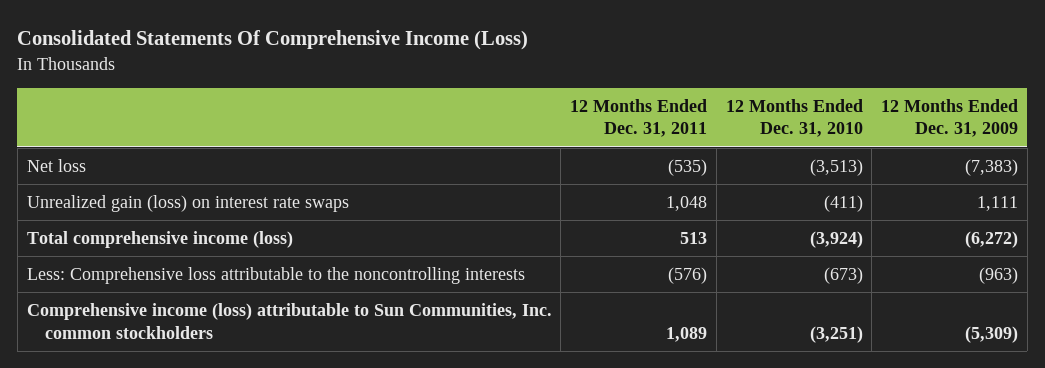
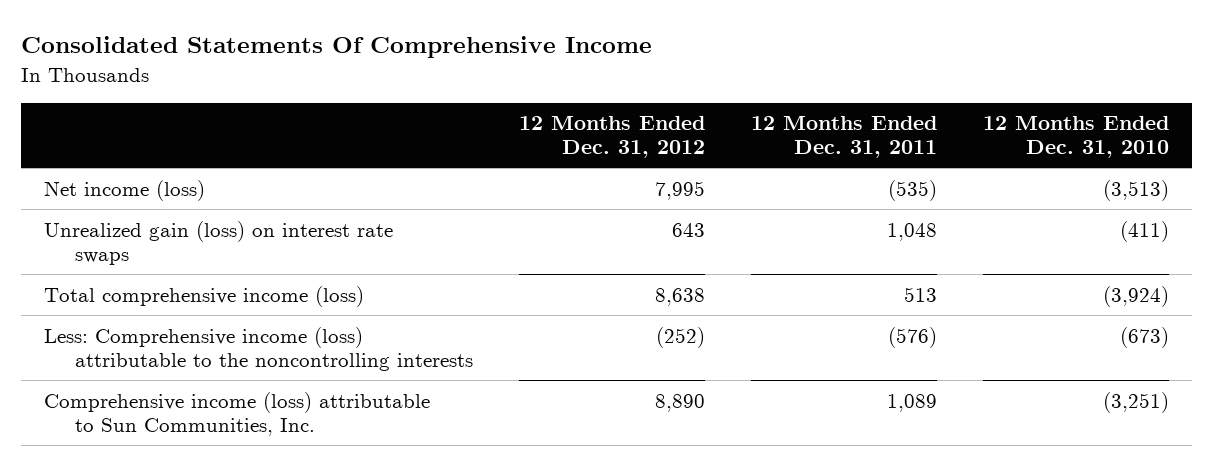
- Consolidated Statements Of Comprehensive Income (Loss)
+ Consolidated Statements Of Comprehensive Income
- | 12 Months Ended Dec. 31, 2011 | 12 Months Ended Dec. 31, 2010 | 12 Months Ended Dec. 31, 2009
+ | 12 Months Ended Dec. 31, 2012 | 12 Months Ended Dec. 31, 2011 | 12 Months Ended Dec. 31, 2010
- Net loss | (535) | (3,513) | (7,383)
+ Net income (loss) | 7,995 | (535) | (3,513)
- Less: Comprehensive loss attributable to the noncontrolling interests | (576) | (673) | (963)
- Comprehensive income (loss) attributable to Sun Communities, Inc. common stockholders | 1,089 | (3,251) | (5,309)
+ Less: Comprehensive income (loss) attributable to the noncontrolling interests | (252) | (576) | (673)
+ Comprehensive income (loss) attributable to Sun Communities, Inc. | 8,890 | 1,089 | (3,251)

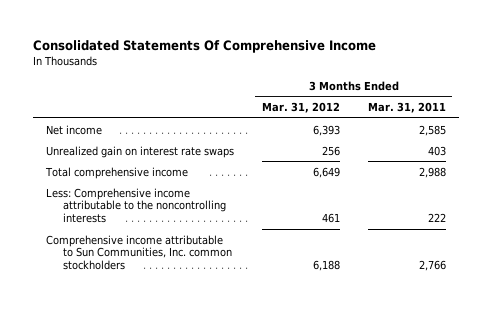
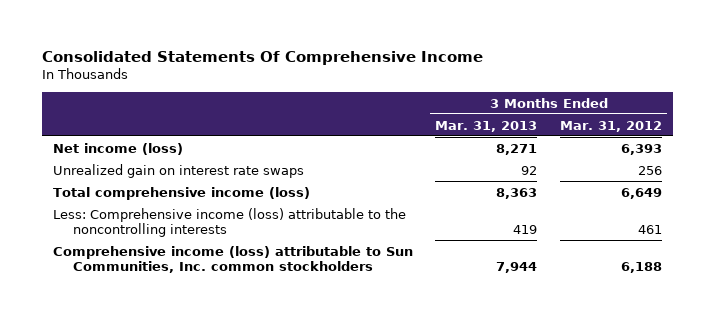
- | 3 Months Ended Mar. 31, 2012 | 3 Months Ended Mar. 31, 2011
+ | 3 Months Ended Mar. 31, 2013 | 3 Months Ended Mar. 31, 2012
- Net income | 6,393 | 2,585
+ Net income (loss) | 8,271 | 6,393
- Total comprehensive income | 6,649 | 2,988
- Less: Comprehensive income attributable to the noncontrolling interests | 461 | 222
- Comprehensive income attributable to Sun Communities, Inc. common stockholders | 6,188 | 2,766
+ Total comprehensive income (loss) | 8,363 | 6,649
+ Less: Comprehensive income (loss) attributable to the noncontrolling interests | 419 | 461
+ Comprehensive income (loss) attributable to Sun Communities, Inc. common stockholders | 7,944 | 6,188

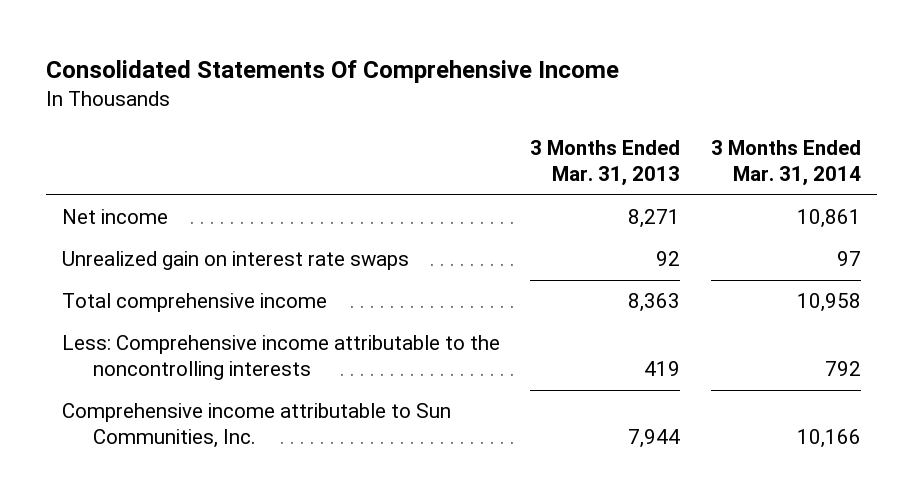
- | 3 Months Ended Mar. 31, 2013 | 3 Months Ended Mar. 31, 2012
+ | 3 Months Ended Mar. 31, 2013 | 3 Months Ended Mar. 31, 2014
- Net income (loss) | 8,271 | 6,393
+ Net income | 8,271 | 10,861
- Total comprehensive income (loss) | 8,363 | 6,649
- Less: Comprehensive income (loss) attributable to the noncontrolling interests | 419 | 461
- Comprehensive income (loss) attributable to Sun Communities, Inc. common stockholders | 7,944 | 6,188
+ Total comprehensive income | 8,363 | 10,958
+ Less: Comprehensive income attributable to the noncontrolling interests | 419 | 792
+ Comprehensive income attributable to Sun Communities, Inc. | 7,944 | 10,166

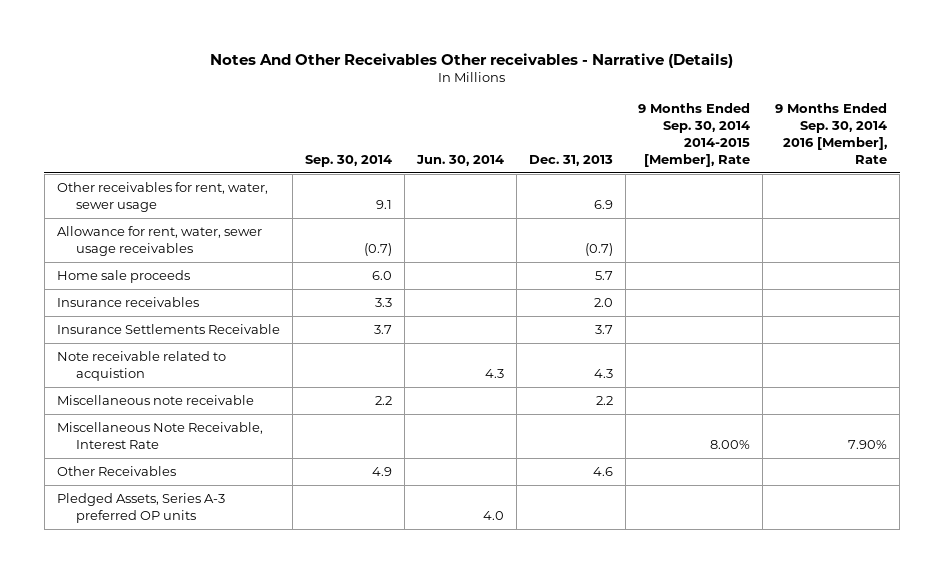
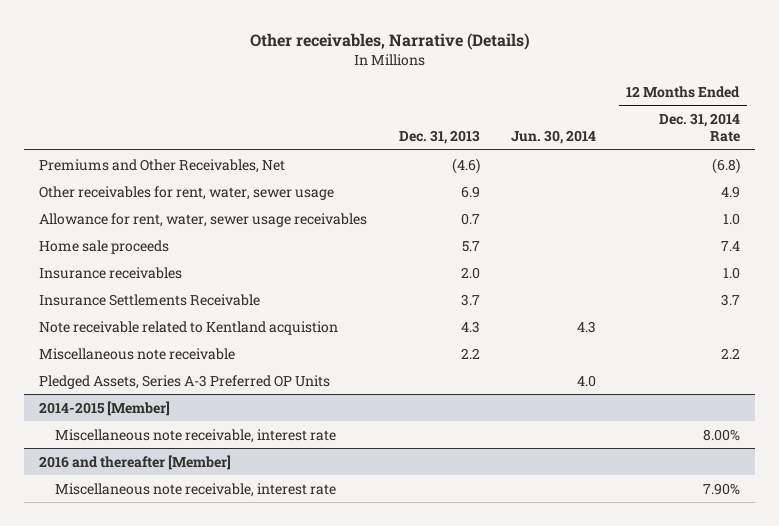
- Notes And Other Receivables Other receivables - Narrative (Details)
+ Other receivables, Narrative (Details)
- | Sep. 30, 2014 | Jun. 30, 2014 | Dec. 31, 2013 | 9 Months Ended Sep. 30, 2014 2014-2015 [Member], Rate | 9 Months Ended Sep. 30, 2014 2016 [Member], Rate
+ | Dec. 31, 2013 | Jun. 30, 2014 | 12 Months Ended Dec. 31, 2014 Rate
+ Premiums and Other Receivables, Net | (4.6) | | (6.8)
- Allowance for rent, water, sewer usage receivables | (0.7) | | (0.7) | |
+ Allowance for rent, water, sewer usage receivables | 0.7 | | 1.0
- Note receivable related to acquistion | | 4.3 | 4.3 | |
+ Note receivable related to Kentland acquistion | 4.3 | 4.3 |
- Miscellaneous Note Receivable, Interest Rate | | | | 8.00% | 7.90%
- Other Receivables | 4.9 | | 4.6 | |
- Pledged Assets, Series A-3 preferred OP units | | 4.0 | | |
+ Pledged Assets, Series A-3 Preferred OP Units | | 4.0 |
+ 2014-2015 [Member]
+ Miscellaneous note receivable, interest rate | | | 8.00%
+ 2016 and thereafter [Member]
+ Miscellaneous note receivable, interest rate | | | 7.90%

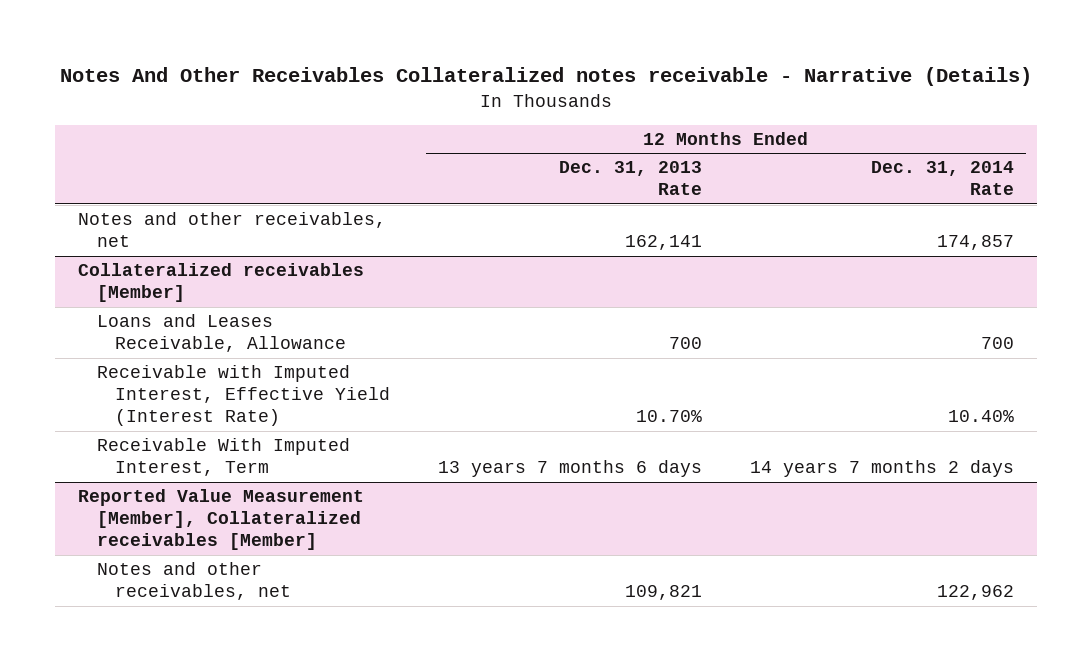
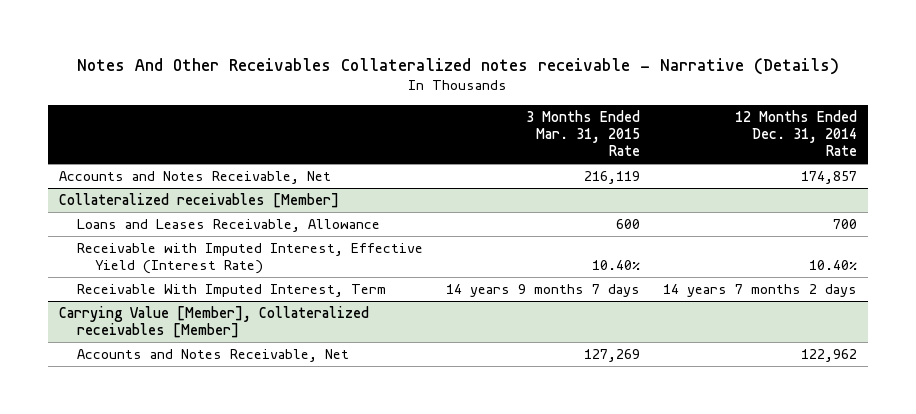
- | 12 Months Ended Dec. 31, 2013 Rate | 12 Months Ended Dec. 31, 2014 Rate
+ | 3 Months Ended Mar. 31, 2015 Rate | 12 Months Ended Dec. 31, 2014 Rate
- Notes and other receivables, net | 162,141 | 174,857
+ Accounts and Notes Receivable, Net | 216,119 | 174,857
- Reported Value Measurement [Member], Collateralized receivables [Member]
- Notes and other receivables, net | 109,821 | 122,962
+ Carrying Value [Member], Collateralized receivables [Member]
+ Accounts and Notes Receivable, Net | 127,269 | 122,962

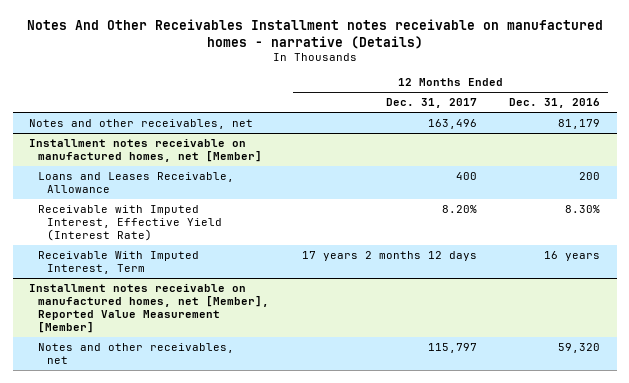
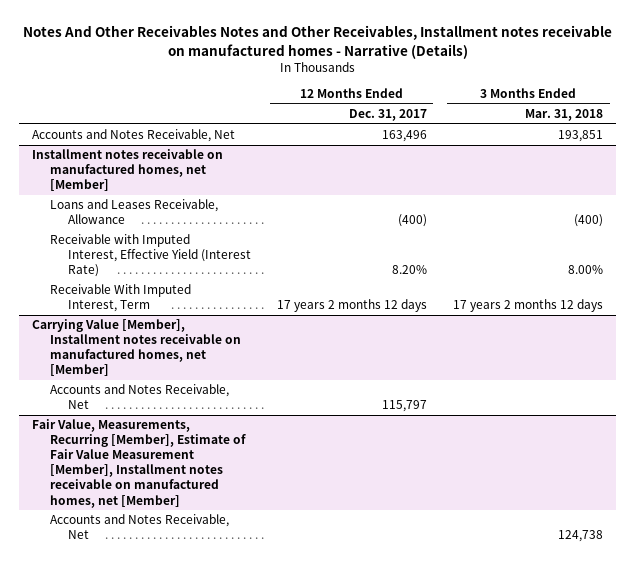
- Notes And Other Receivables Installment notes receivable on manufactured homes - narrative (Details)
+ Notes And Other Receivables Notes and Other Receivables, Installment notes receivable on manufactured homes - Narrative (Details)
- | 12 Months Ended Dec. 31, 2017 | 12 Months Ended Dec. 31, 2016
+ | 12 Months Ended Dec. 31, 2017 | 3 Months Ended Mar. 31, 2018
- Notes and other receivables, net | 163,496 | 81,179
+ Accounts and Notes Receivable, Net | 163,496 | 193,851
@ Installment notes receivable on manufactured homes, net [Member]
- Loans and Leases Receivable, Allowance | 400 | 200
+ Loans and Leases Receivable, Allowance | (400) | (400)
- Installment notes receivable on manufactured homes, net [Member], Reported Value Measurement [Member]
- Notes and other receivables, net | 115,797 | 59,320
+ Carrying Value [Member], Installment notes receivable on manufactured homes, net [Member]
+ Accounts and Notes Receivable, Net | 115,797 |
+ Fair Value, Measurements, Recurring [Member], Estimate of Fair Value Measurement [Member], Installment notes receivable on manufactured homes, net [Member]
+ Accounts and Notes Receivable, Net | | 124,738

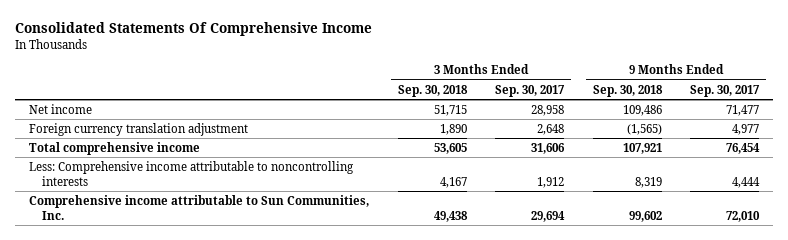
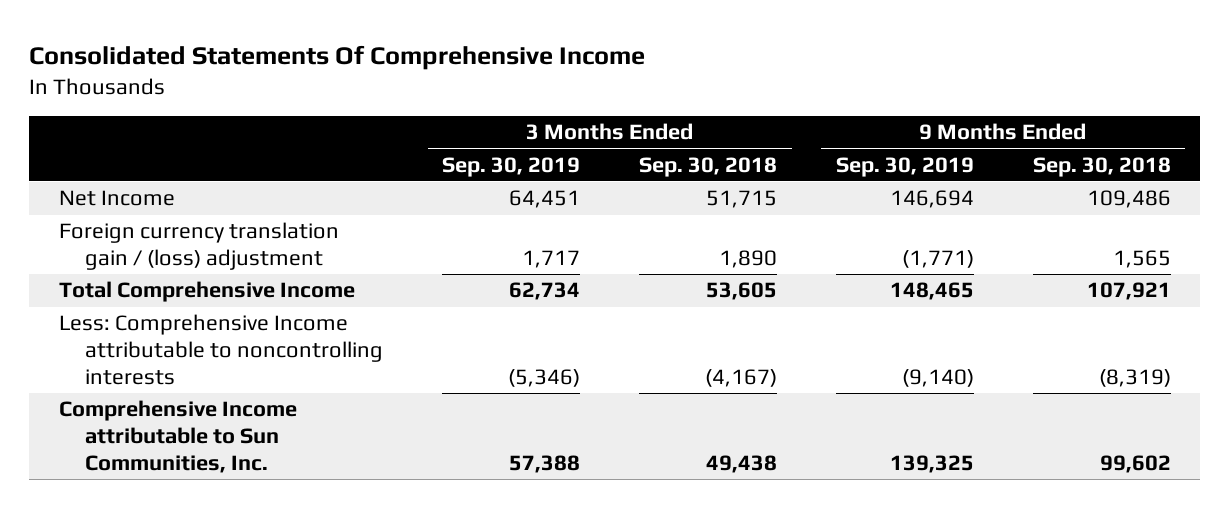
- | 3 Months Ended Sep. 30, 2018 | 3 Months Ended Sep. 30, 2017 | 9 Months Ended Sep. 30, 2018 | 9 Months Ended Sep. 30, 2017
+ | 3 Months Ended Sep. 30, 2019 | 3 Months Ended Sep. 30, 2018 | 9 Months Ended Sep. 30, 2019 | 9 Months Ended Sep. 30, 2018
- Net income | 51,715 | 28,958 | 109,486 | 71,477
- Foreign currency translation adjustment | 1,890 | 2,648 | (1,565) | 4,977
- Total comprehensive income | 53,605 | 31,606 | 107,921 | 76,454
- Less: Comprehensive income attributable to noncontrolling interests | 4,167 | 1,912 | 8,319 | 4,444
- Comprehensive income attributable to Sun Communities, Inc. | 49,438 | 29,694 | 99,602 | 72,010
+ Net Income | 64,451 | 51,715 | 146,694 | 109,486
+ Foreign currency translation gain / (loss) adjustment | 1,717 | 1,890 | (1,771) | 1,565
+ Total Comprehensive Income | 62,734 | 53,605 | 148,465 | 107,921
+ Less: Comprehensive Income attributable to noncontrolling interests | (5,346) | (4,167) | (9,140) | (8,319)
+ Comprehensive Income attributable to Sun Communities, Inc. | 57,388 | 49,438 | 139,325 | 99,602

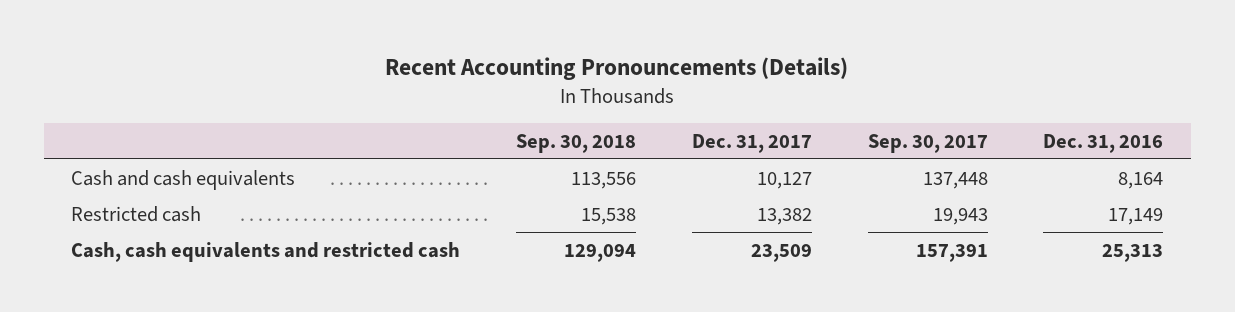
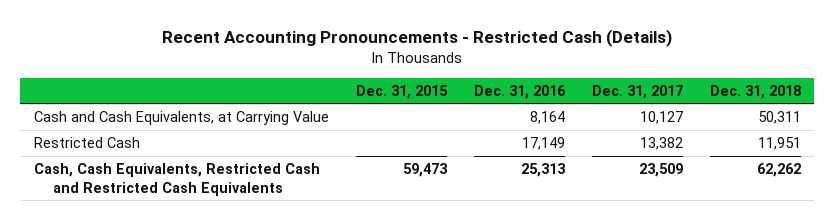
- Recent Accounting Pronouncements (Details)
+ Recent Accounting Pronouncements - Restricted Cash (Details)
- | Sep. 30, 2018 | Dec. 31, 2017 | Sep. 30, 2017 | Dec. 31, 2016
+ | Dec. 31, 2015 | Dec. 31, 2016 | Dec. 31, 2017 | Dec. 31, 2018
- Cash and cash equivalents | 113,556 | 10,127 | 137,448 | 8,164
- Restricted cash | 15,538 | 13,382 | 19,943 | 17,149
- Cash, cash equivalents and restricted cash | 129,094 | 23,509 | 157,391 | 25,313
+ Cash and Cash Equivalents, at Carrying Value | | 8,164 | 10,127 | 50,311
+ Restricted Cash | | 17,149 | 13,382 | 11,951
+ Cash, Cash Equivalents, Restricted Cash and Restricted Cash Equivalents | 59,473 | 25,313 | 23,509 | 62,262

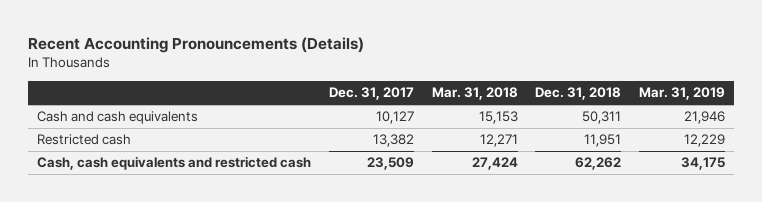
- Recent Accounting Pronouncements - Restricted Cash (Details)
+ Recent Accounting Pronouncements (Details)
- | Dec. 31, 2015 | Dec. 31, 2016 | Dec. 31, 2017 | Dec. 31, 2018
+ | Dec. 31, 2017 | Mar. 31, 2018 | Dec. 31, 2018 | Mar. 31, 2019
- Cash and Cash Equivalents, at Carrying Value | | 8,164 | 10,127 | 50,311
- Restricted Cash | | 17,149 | 13,382 | 11,951
- Cash, Cash Equivalents, Restricted Cash and Restricted Cash Equivalents | 59,473 | 25,313 | 23,509 | 62,262
+ Cash and cash equivalents | 10,127 | 15,153 | 50,311 | 21,946
+ Restricted cash | 13,382 | 12,271 | 11,951 | 12,229
+ Cash, cash equivalents and restricted cash | 23,509 | 27,424 | 62,262 | 34,175

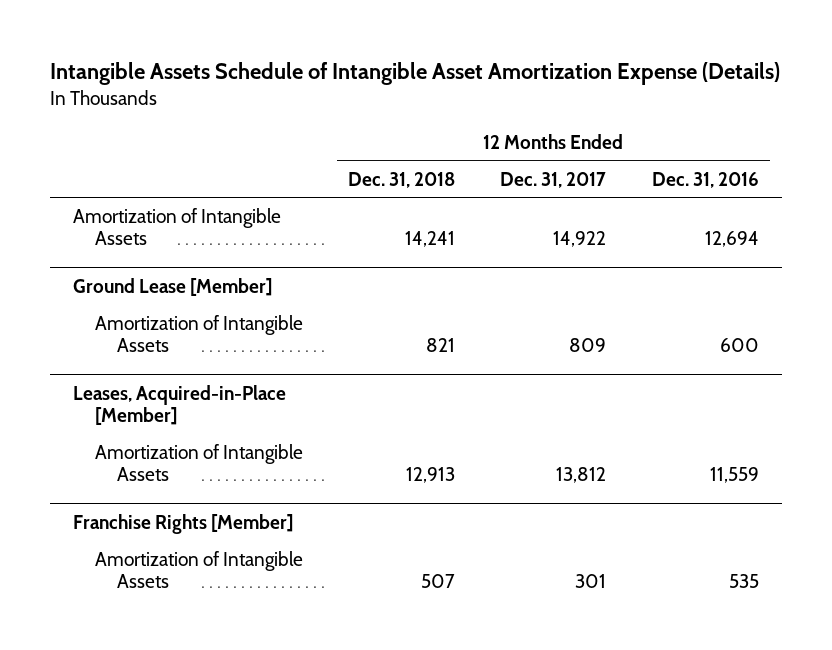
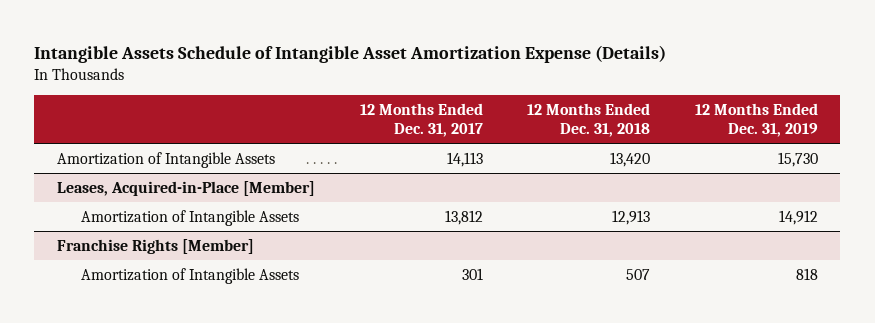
- | 12 Months Ended Dec. 31, 2018 | 12 Months Ended Dec. 31, 2017 | 12 Months Ended Dec. 31, 2016
+ | 12 Months Ended Dec. 31, 2017 | 12 Months Ended Dec. 31, 2018 | 12 Months Ended Dec. 31, 2019
- Amortization of Intangible Assets | 14,241 | 14,922 | 12,694
- Ground Lease [Member]
- Amortization of Intangible Assets | 821 | 809 | 600
+ Amortization of Intangible Assets | 14,113 | 13,420 | 15,730

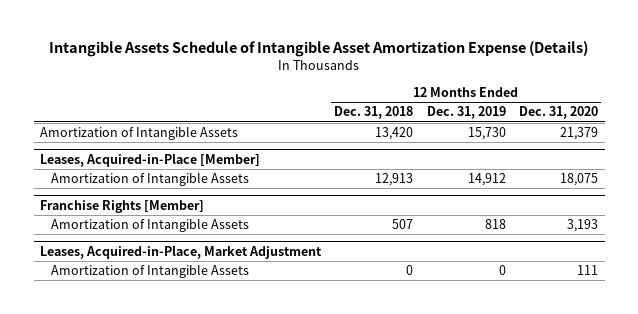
- | 12 Months Ended Dec. 31, 2017 | 12 Months Ended Dec. 31, 2018 | 12 Months Ended Dec. 31, 2019
+ | 12 Months Ended Dec. 31, 2018 | 12 Months Ended Dec. 31, 2019 | 12 Months Ended Dec. 31, 2020
+ Leases, Acquired-in-Place, Market Adjustment
+ Amortization of Intangible Assets | 0 | 0 | 111

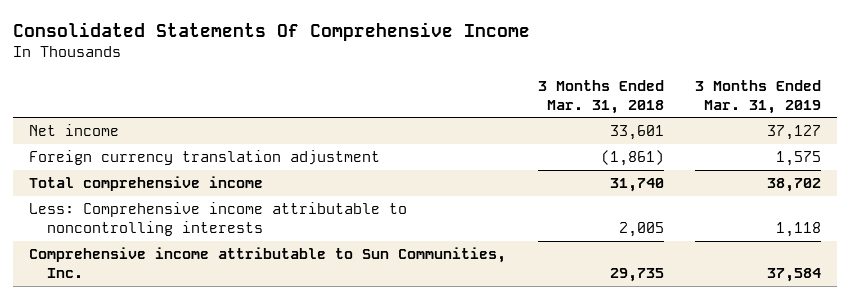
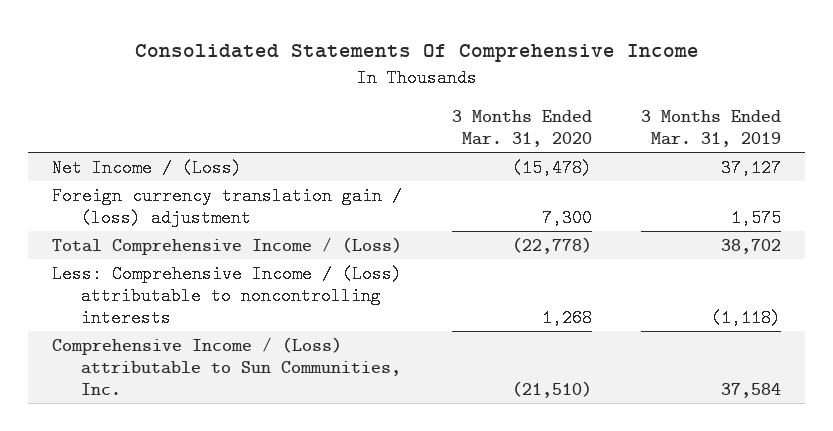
- | 3 Months Ended Mar. 31, 2018 | 3 Months Ended Mar. 31, 2019
+ | 3 Months Ended Mar. 31, 2020 | 3 Months Ended Mar. 31, 2019
- Net income | 33,601 | 37,127
- Foreign currency translation adjustment | (1,861) | 1,575
- Total comprehensive income | 31,740 | 38,702
- Less: Comprehensive income attributable to noncontrolling interests | 2,005 | 1,118
- Comprehensive income attributable to Sun Communities, Inc. | 29,735 | 37,584
+ Net Income / (Loss) | (15,478) | 37,127
+ Foreign currency translation gain / (loss) adjustment | 7,300 | 1,575
+ Total Comprehensive Income / (Loss) | (22,778) | 38,702
+ Less: Comprehensive Income / (Loss) attributable to noncontrolling interests | 1,268 | (1,118)
+ Comprehensive Income / (Loss) attributable to Sun Communities, Inc. | (21,510) | 37,584

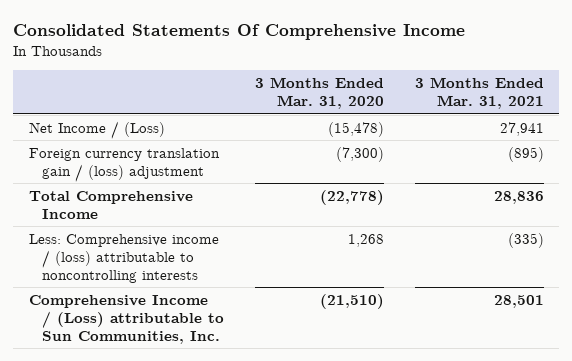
- | 3 Months Ended Mar. 31, 2020 | 3 Months Ended Mar. 31, 2019
+ | 3 Months Ended Mar. 31, 2020 | 3 Months Ended Mar. 31, 2021
- Foreign currency translation gain / (loss) adjustment | 7,300 | 1,575
- Total Comprehensive Income / (Loss) | (22,778) | 38,702
- Less: Comprehensive Income / (Loss) attributable to noncontrolling interests | 1,268 | (1,118)
+ Foreign currency translation gain / (loss) adjustment | (7,300) | (895)
+ Total Comprehensive Income | (22,778) | 28,836
+ Less: Comprehensive income / (loss) attributable to noncontrolling interests | 1,268 | (335)

